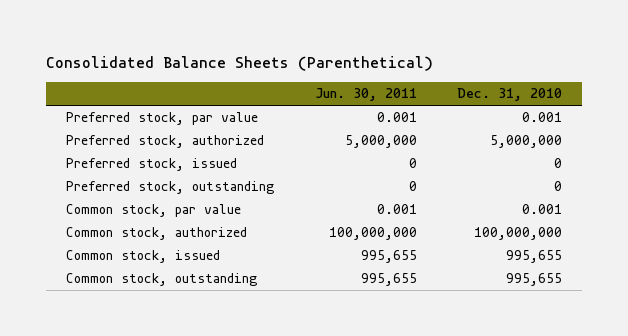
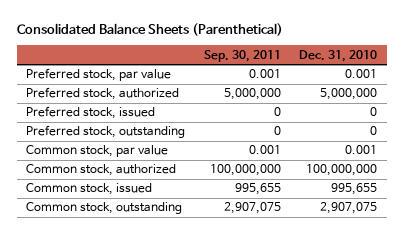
- | Jun. 30, 2011 | Dec. 31, 2010
+ | Sep. 30, 2011 | Dec. 31, 2010
- Common stock, outstanding | 995,655 | 995,655
+ Common stock, outstanding | 2,907,075 | 2,907,075

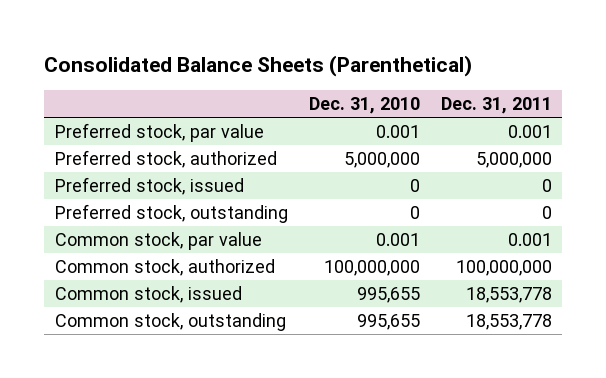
- | Sep. 30, 2011 | Dec. 31, 2010
+ | Dec. 31, 2010 | Dec. 31, 2011
- Common stock, outstanding | 2,907,075 | 2,907,075
+ Common stock, outstanding | 995,655 | 18,553,778

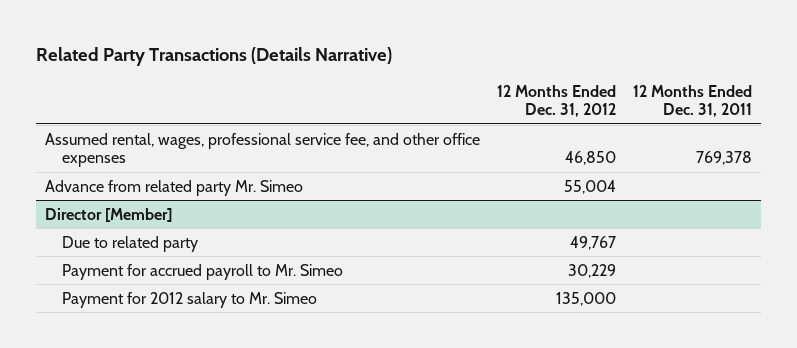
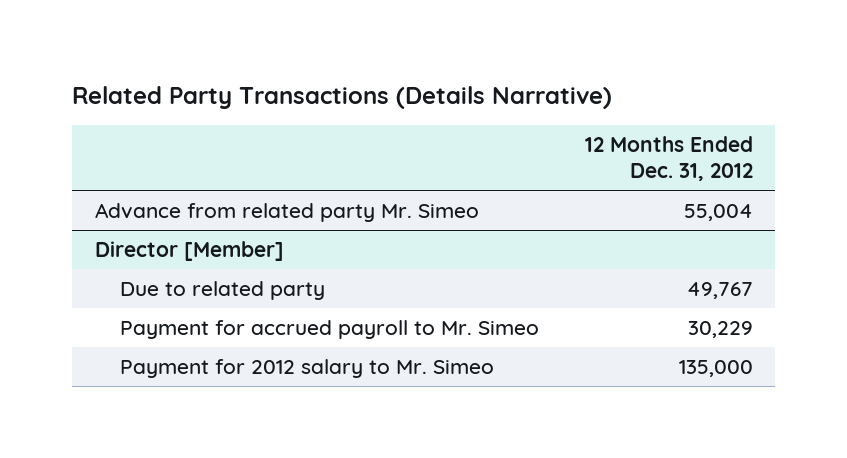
- | 12 Months Ended Dec. 31, 2012 | 12 Months Ended Dec. 31, 2011
+ | 12 Months Ended Dec. 31, 2012
- Assumed rental, wages, professional service fee, and other office expenses | 46,850 | 769,378

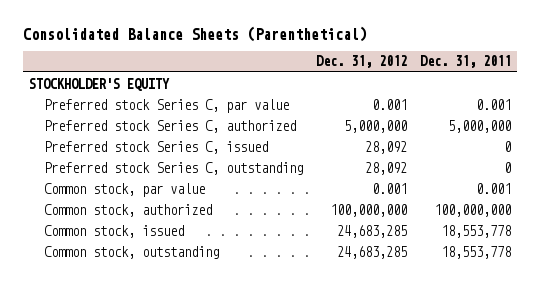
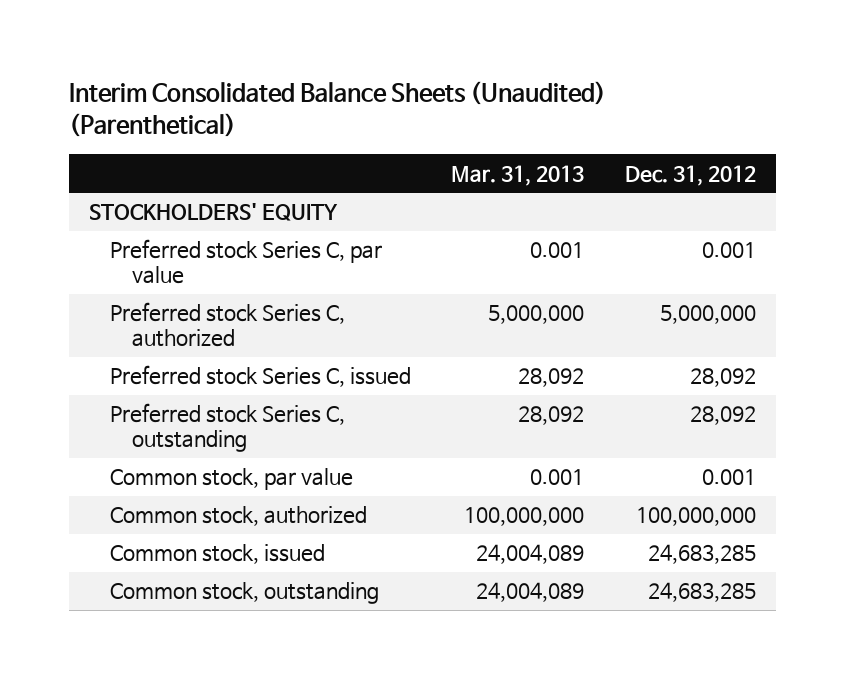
- Consolidated Balance Sheets (Parenthetical)
+ Interim Consolidated Balance Sheets (Unaudited) (Parenthetical)
- | Dec. 31, 2012 | Dec. 31, 2011
+ | Mar. 31, 2013 | Dec. 31, 2012
- STOCKHOLDER'S EQUITY
+ STOCKHOLDERS' EQUITY

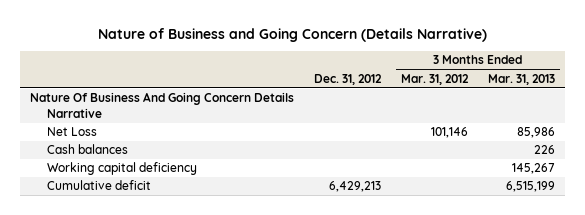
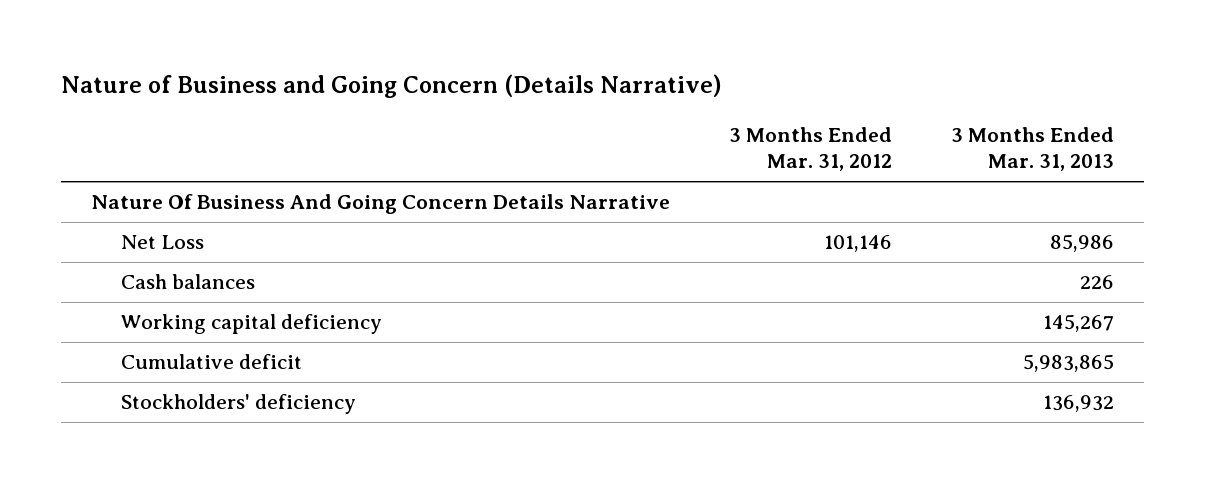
- | Dec. 31, 2012 | 3 Months Ended Mar. 31, 2012 | 3 Months Ended Mar. 31, 2013
+ | 3 Months Ended Mar. 31, 2012 | 3 Months Ended Mar. 31, 2013
- Cumulative deficit | 6,429,213 | | 6,515,199
+ Cumulative deficit | | 5,983,865
+ Stockholders' deficiency | | 136,932

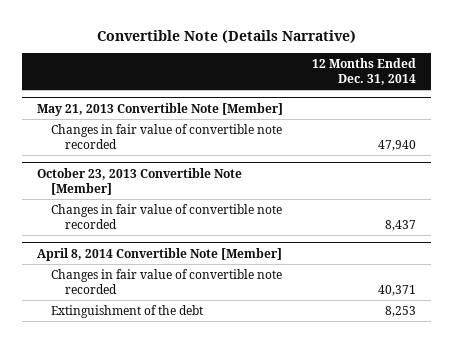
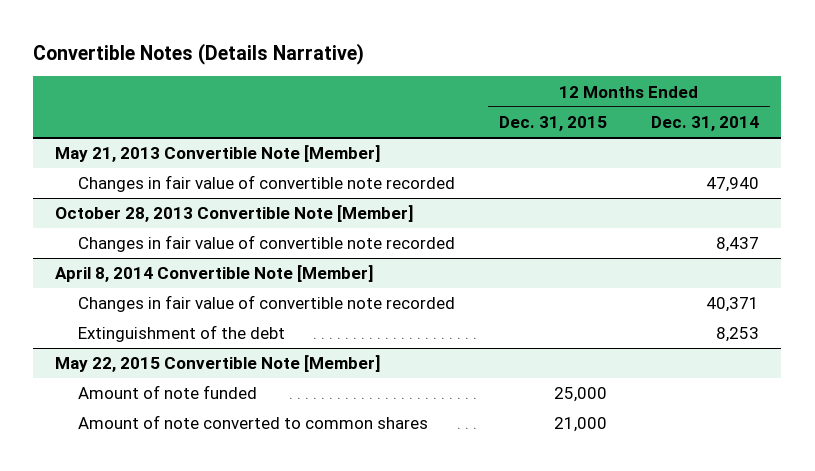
- Convertible Note (Details Narrative)
+ Convertible Notes (Details Narrative)
- | 12 Months Ended Dec. 31, 2014
+ | 12 Months Ended Dec. 31, 2015 | 12 Months Ended Dec. 31, 2014
- October 23, 2013 Convertible Note [Member]
+ October 28, 2013 Convertible Note [Member]
+ May 22, 2015 Convertible Note [Member]
+ Amount of note funded | 25,000 |
+ Amount of note converted to common shares | 21,000 |

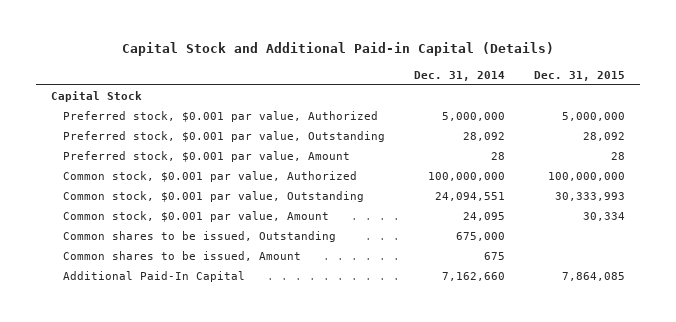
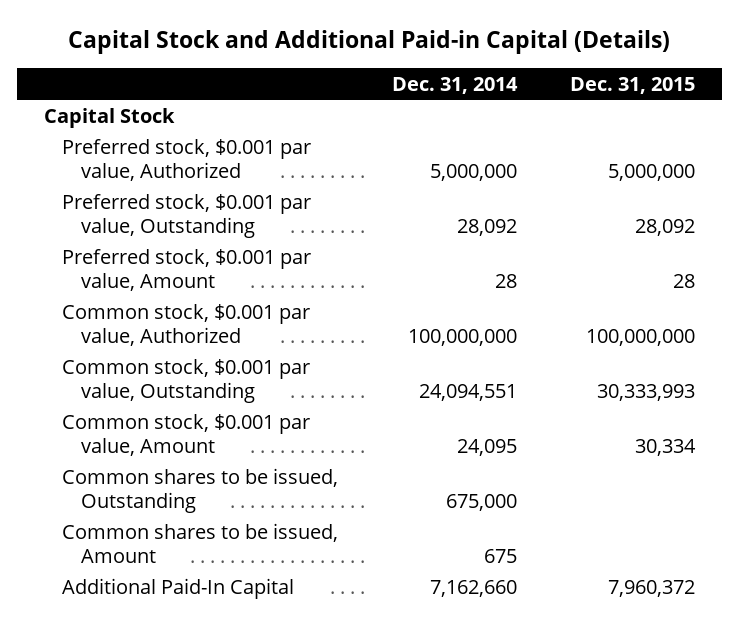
- Additional Paid-In Capital | 7,162,660 | 7,864,085
+ Additional Paid-In Capital | 7,162,660 | 7,960,372

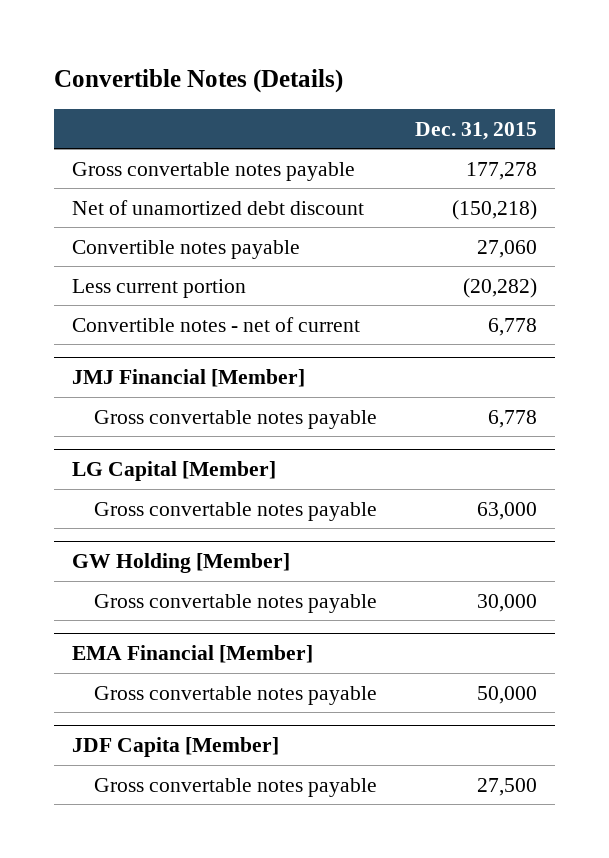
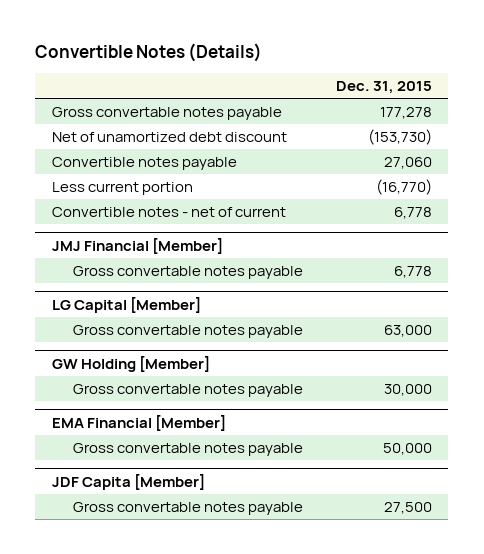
- Net of unamortized debt discount | (150,218)
+ Net of unamortized debt discount | (153,730)
- Less current portion | (20,282)
+ Less current portion | (16,770)

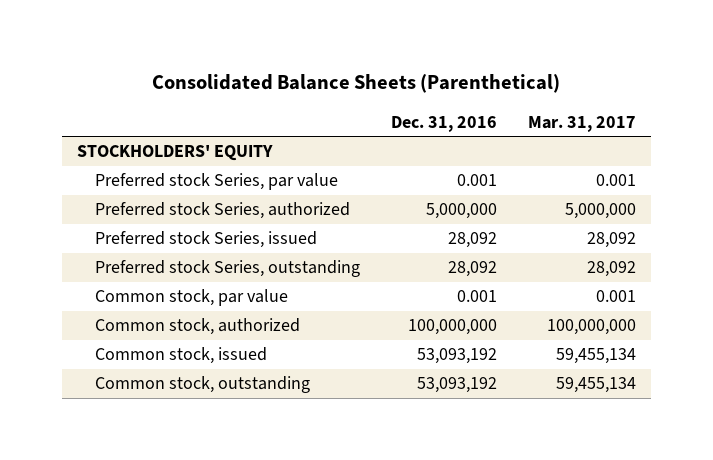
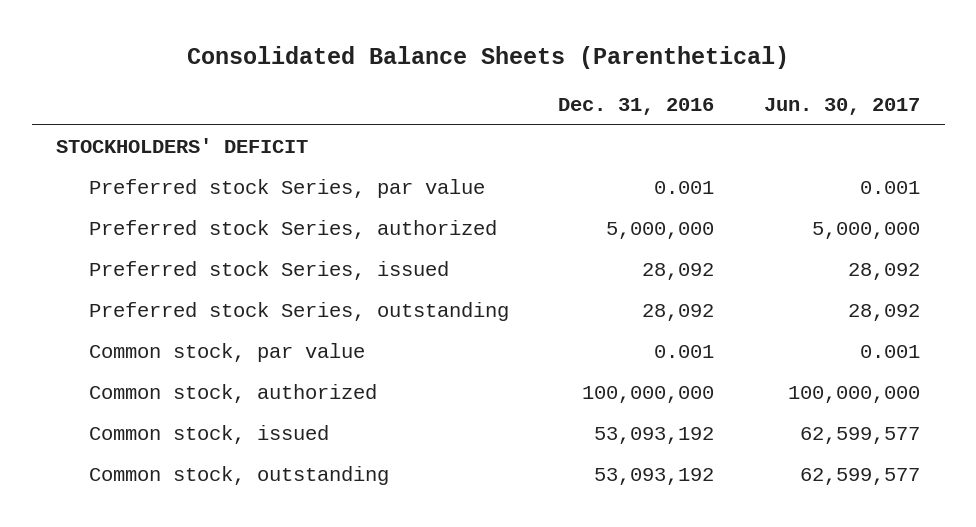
- | Dec. 31, 2016 | Mar. 31, 2017
+ | Dec. 31, 2016 | Jun. 30, 2017
- STOCKHOLDERS' EQUITY
+ STOCKHOLDERS' DEFICIT

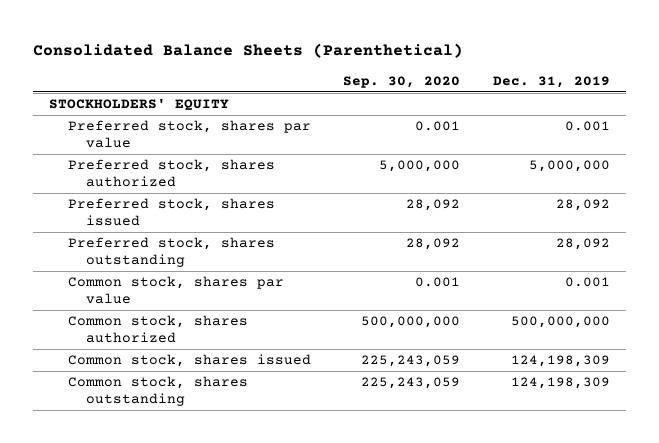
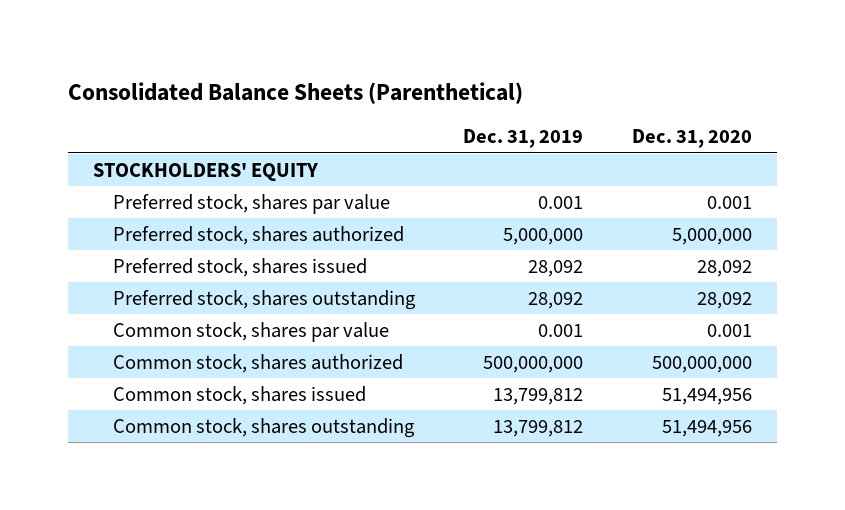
- | Sep. 30, 2020 | Dec. 31, 2019
+ | Dec. 31, 2019 | Dec. 31, 2020
- Common stock, shares issued | 225,243,059 | 124,198,309
- Common stock, shares outstanding | 225,243,059 | 124,198,309
+ Common stock, shares issued | 13,799,812 | 51,494,956
+ Common stock, shares outstanding | 13,799,812 | 51,494,956

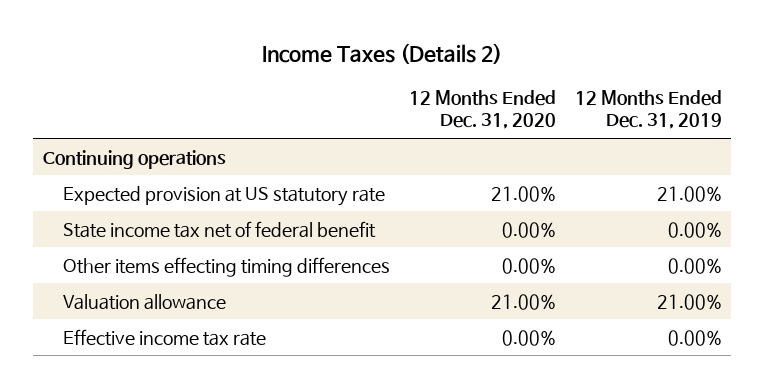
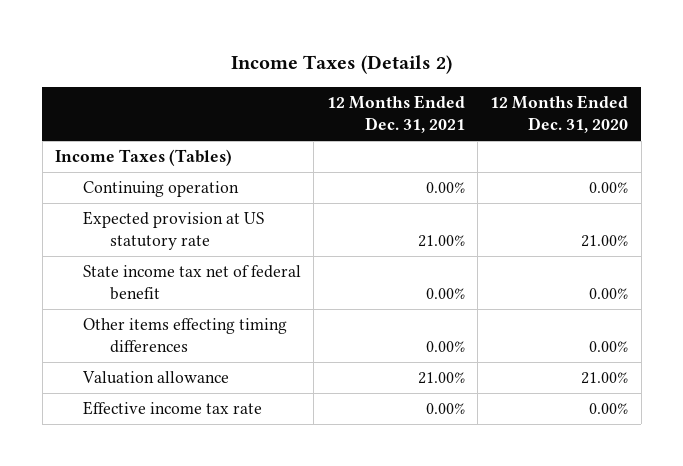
- | 12 Months Ended Dec. 31, 2020 | 12 Months Ended Dec. 31, 2019
+ | 12 Months Ended Dec. 31, 2021 | 12 Months Ended Dec. 31, 2020
- Continuing operations
+ Income Taxes (Tables)
+ Continuing operation | 0.00% | 0.00%

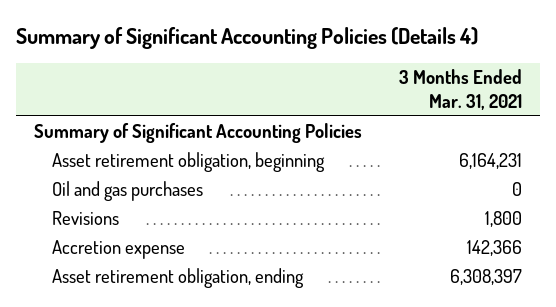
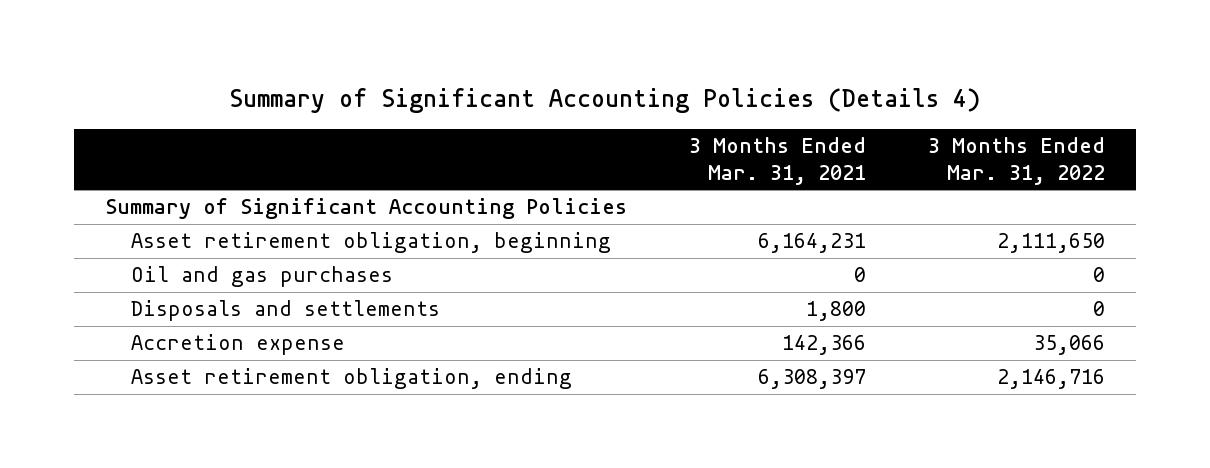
- | 3 Months Ended Mar. 31, 2021
+ | 3 Months Ended Mar. 31, 2021 | 3 Months Ended Mar. 31, 2022
- Revisions | 1,800
+ Disposals and settlements | 1,800 | 0

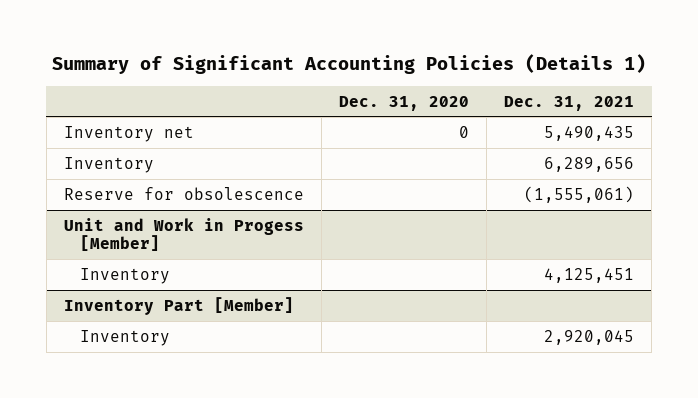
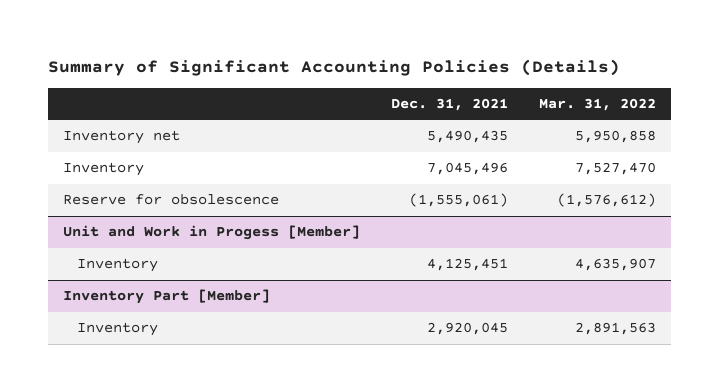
- Summary of Significant Accounting Policies (Details 1)
+ Summary of Significant Accounting Policies (Details)
- | Dec. 31, 2020 | Dec. 31, 2021
+ | Dec. 31, 2021 | Mar. 31, 2022
- Inventory | | 6,289,656
+ Inventory | 7,045,496 | 7,527,470

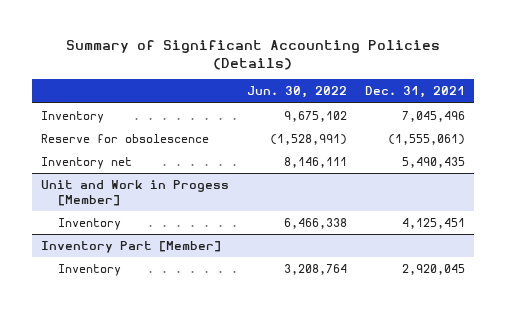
- | Dec. 31, 2021 | Mar. 31, 2022
+ | Jun. 30, 2022 | Dec. 31, 2021
moved down: Inventory net | 8,146,111 | 5,490,435

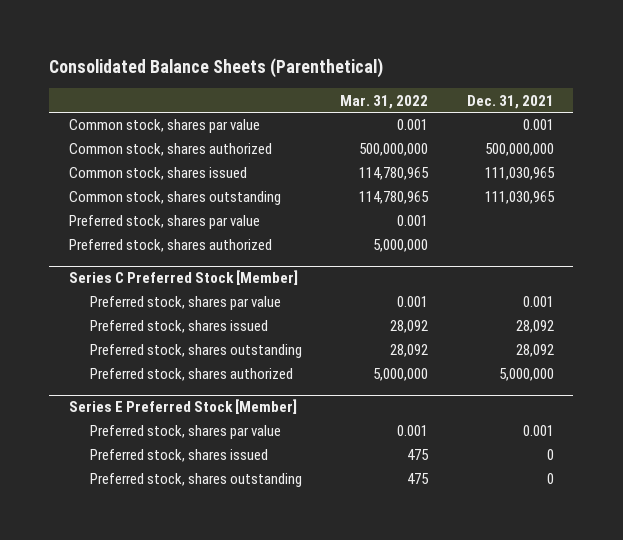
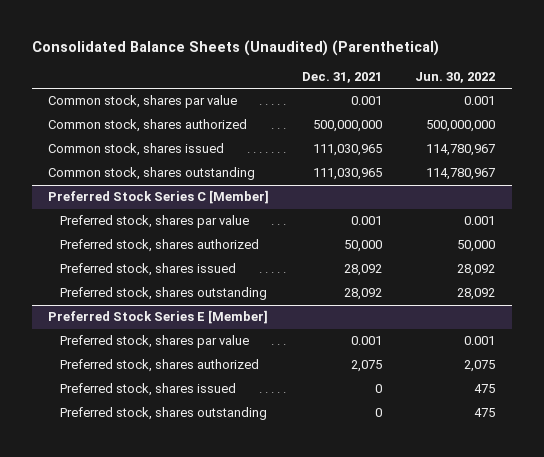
- Consolidated Balance Sheets (Parenthetical)
+ Consolidated Balance Sheets (Unaudited) (Parenthetical)
- | Mar. 31, 2022 | Dec. 31, 2021
+ | Dec. 31, 2021 | Jun. 30, 2022
- Preferred stock, shares par value | 0.001 |
- Preferred stock, shares authorized | 5,000,000 |
- Series C Preferred Stock [Member]
+ Preferred Stock Series C [Member]
+ Preferred stock, shares authorized | 50,000 | 50,000
- Preferred stock, shares authorized | 5,000,000 | 5,000,000
- Series E Preferred Stock [Member]
+ Preferred Stock Series E [Member]
+ Preferred stock, shares authorized | 2,075 | 2,075

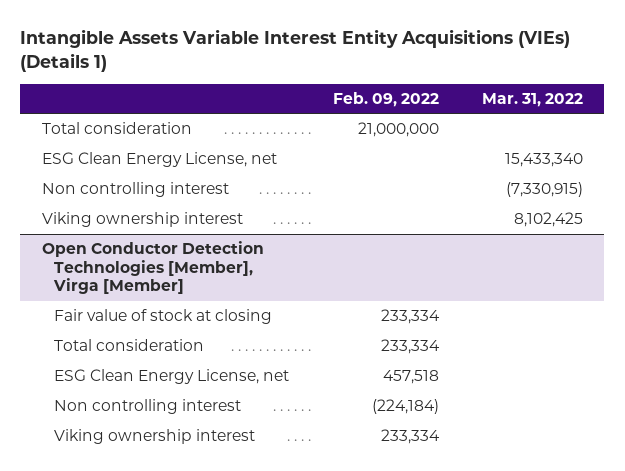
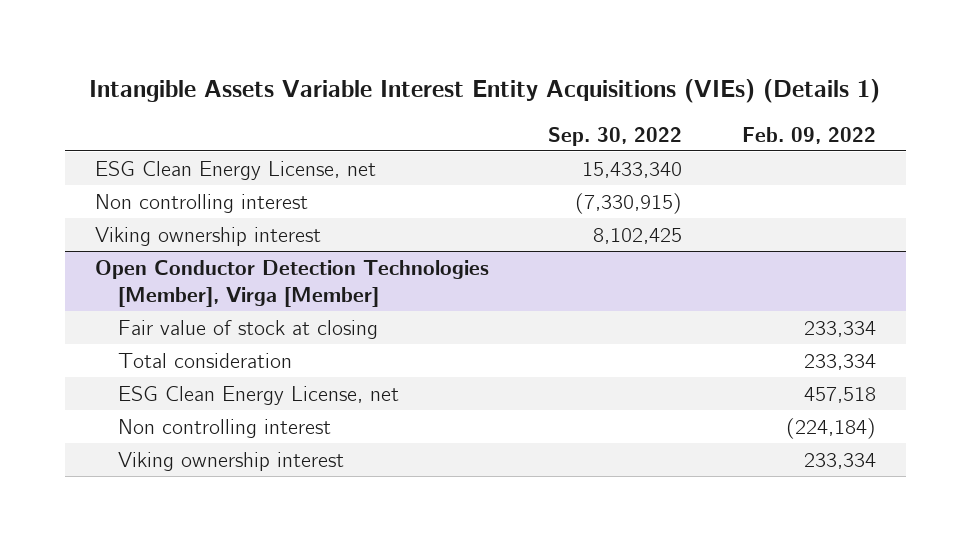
- | Feb. 09, 2022 | Mar. 31, 2022
+ | Sep. 30, 2022 | Feb. 09, 2022
- Total consideration | 21,000,000 |

